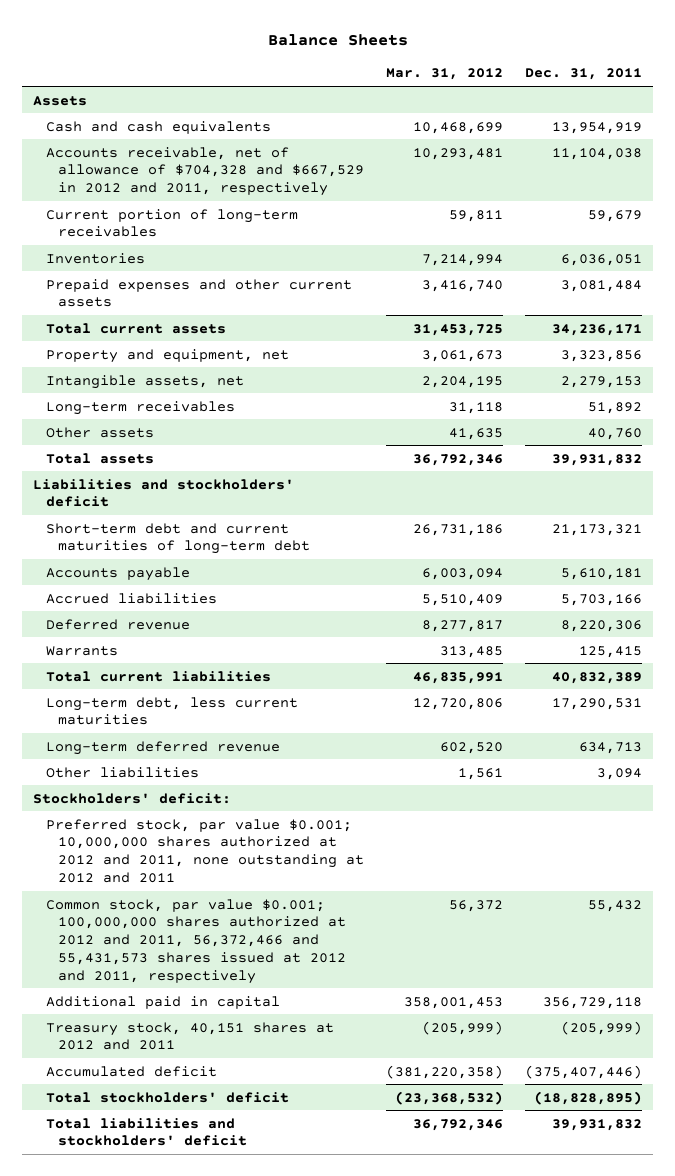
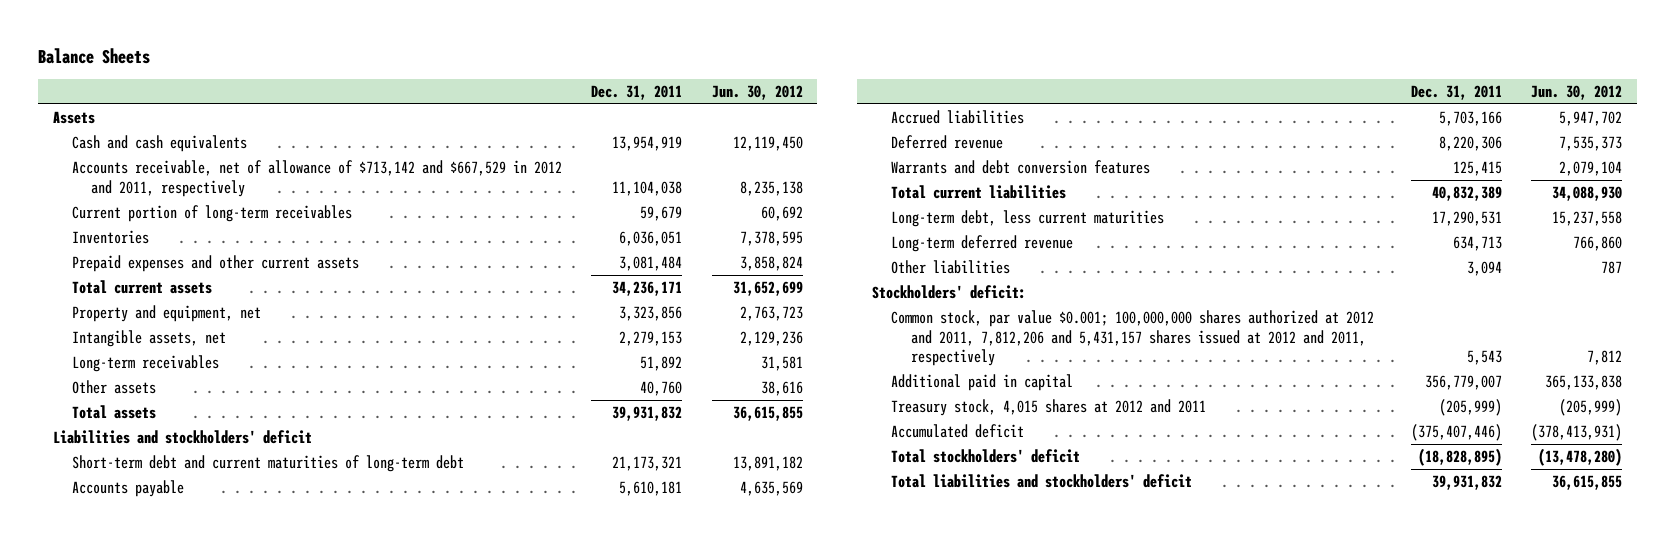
- | Mar. 31, 2012 | Dec. 31, 2011
+ | Dec. 31, 2011 | Jun. 30, 2012
- Accounts receivable, net of allowance of $704,328 and $667,529 in 2012 and 2011, respectively | 10,293,481 | 11,104,038
+ Accounts receivable, net of allowance of $713,142 and $667,529 in 2012 and 2011, respectively | 11,104,038 | 8,235,138
- Warrants | 313,485 | 125,415
+ Warrants and debt conversion features | 125,415 | 2,079,104
- Preferred stock, par value $0.001; 10,000,000 shares authorized at 2012 and 2011, none outstanding at 2012 and 2011
- Common stock, par value $0.001; 100,000,000 shares authorized at 2012 and 2011, 56,372,466 and 55,431,573 shares issued at 2012 and 2011, respectively | 56,372 | 55,432
- Additional paid in capital | 358,001,453 | 356,729,118
- Treasury stock, 40,151 shares at 2012 and 2011 | (205,999) | (205,999)
+ Common stock, par value $0.001; 100,000,000 shares authorized at 2012 and 2011, 7,812,206 and 5,431,157 shares issued at 2012 and 2011, respectively | 5,543 | 7,812
+ Additional paid in capital | 356,779,007 | 365,133,838
+ Treasury stock, 4,015 shares at 2012 and 2011 | (205,999) | (205,999)

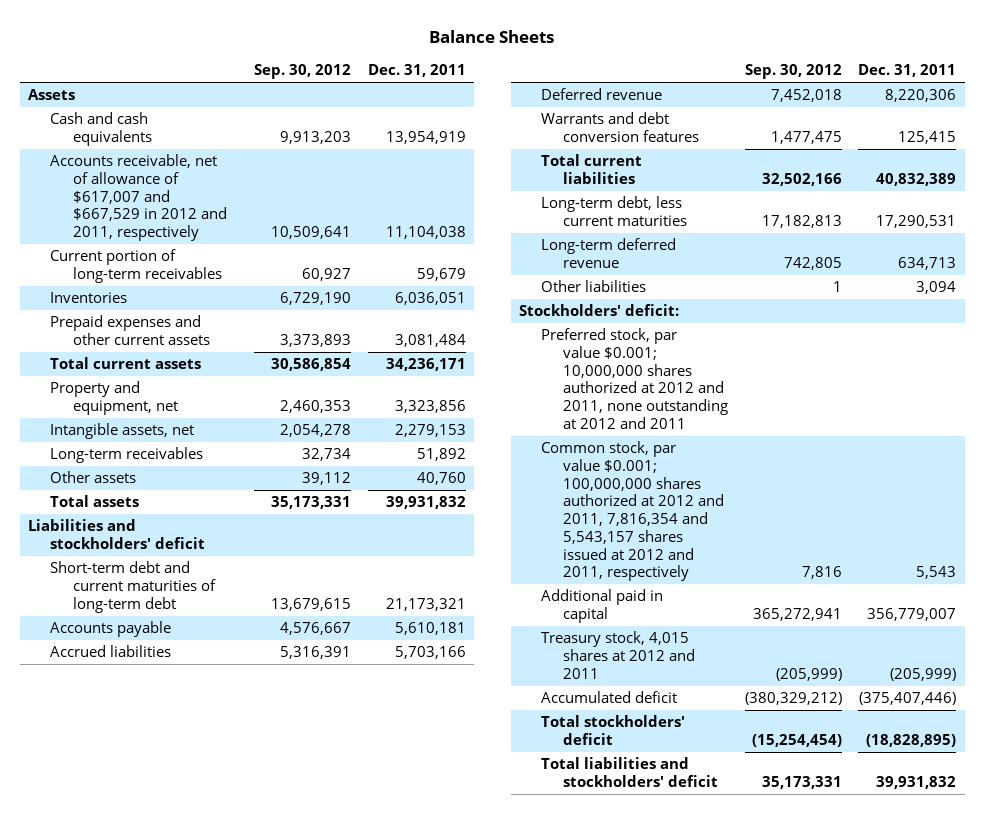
- | Dec. 31, 2011 | Jun. 30, 2012
+ | Sep. 30, 2012 | Dec. 31, 2011
- Accounts receivable, net of allowance of $713,142 and $667,529 in 2012 and 2011, respectively | 11,104,038 | 8,235,138
+ Accounts receivable, net of allowance of $617,007 and $667,529 in 2012 and 2011, respectively | 10,509,641 | 11,104,038
- Common stock, par value $0.001; 100,000,000 shares authorized at 2012 and 2011, 7,812,206 and 5,431,157 shares issued at 2012 and 2011, respectively | 5,543 | 7,812
+ Preferred stock, par value $0.001; 10,000,000 shares authorized at 2012 and 2011, none outstanding at 2012 and 2011
+ Common stock, par value $0.001; 100,000,000 shares authorized at 2012 and 2011, 7,816,354 and 5,543,157 shares issued at 2012 and 2011, respectively | 7,816 | 5,543

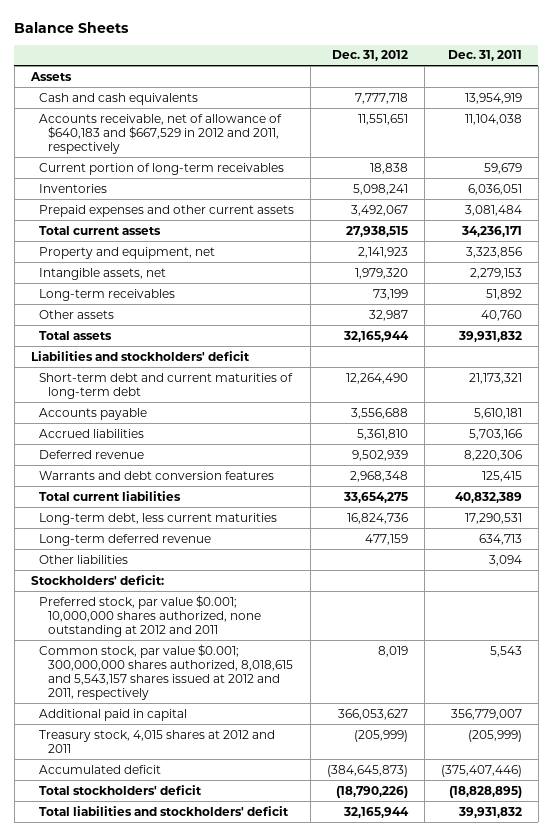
- | Sep. 30, 2012 | Dec. 31, 2011
+ | Dec. 31, 2012 | Dec. 31, 2011
- Accounts receivable, net of allowance of $617,007 and $667,529 in 2012 and 2011, respectively | 10,509,641 | 11,104,038
+ Accounts receivable, net of allowance of $640,183 and $667,529 in 2012 and 2011, respectively | 11,551,651 | 11,104,038
- Preferred stock, par value $0.001; 10,000,000 shares authorized at 2012 and 2011, none outstanding at 2012 and 2011
- Common stock, par value $0.001; 100,000,000 shares authorized at 2012 and 2011, 7,816,354 and 5,543,157 shares issued at 2012 and 2011, respectively | 7,816 | 5,543
+ Preferred stock, par value $0.001; 10,000,000 shares authorized, none outstanding at 2012 and 2011
+ Common stock, par value $0.001; 300,000,000 shares authorized, 8,018,615 and 5,543,157 shares issued at 2012 and 2011, respectively | 8,019 | 5,543

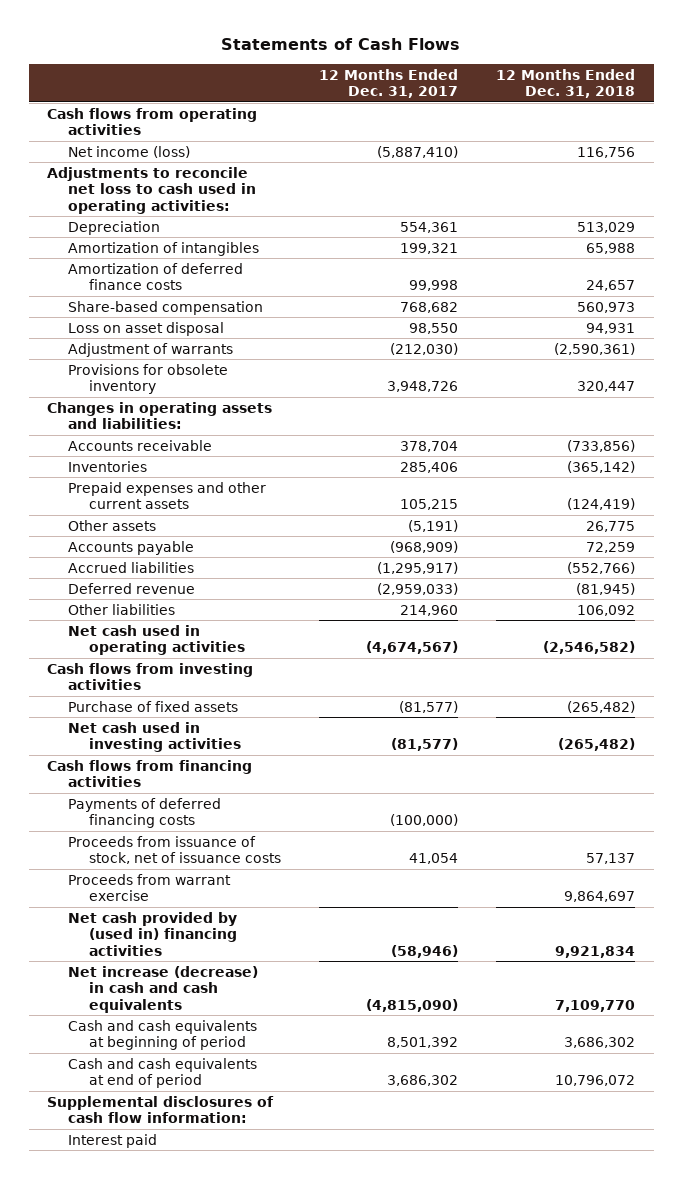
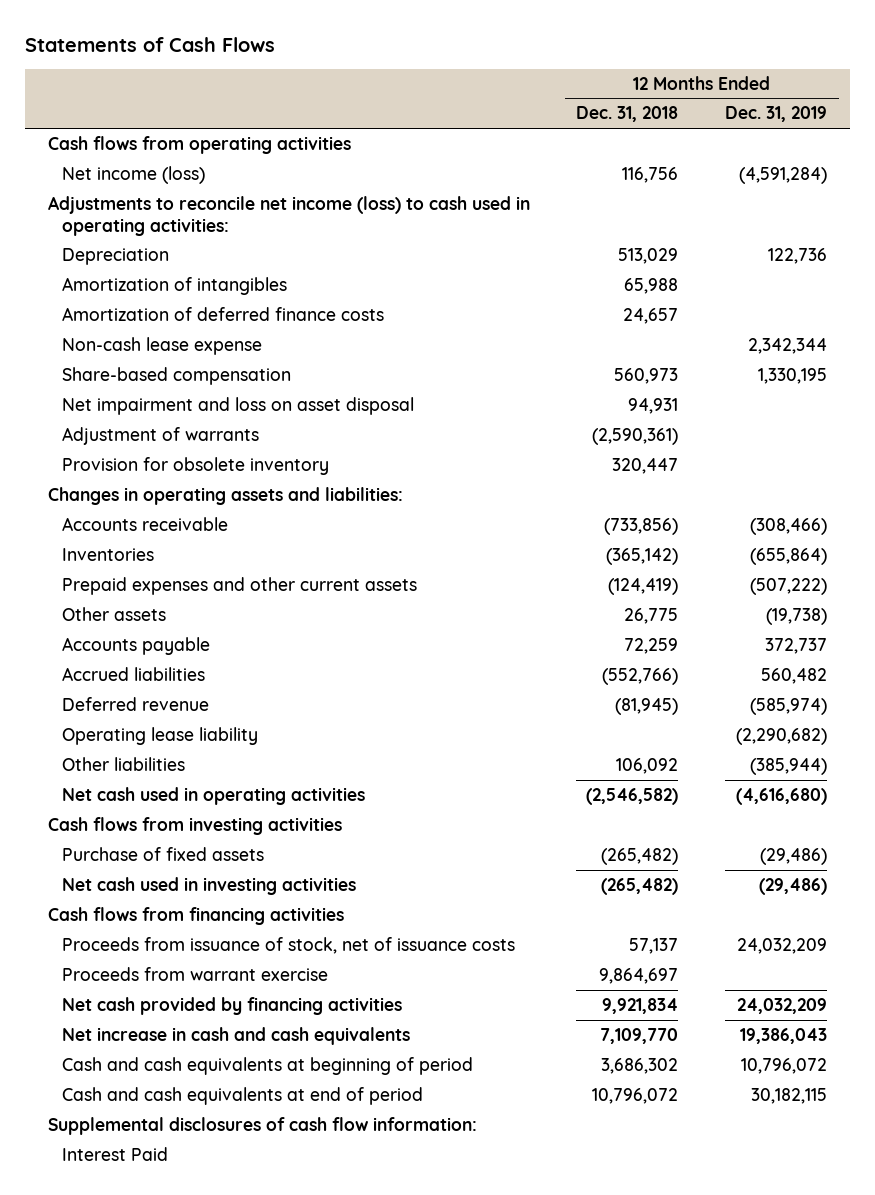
- | 12 Months Ended Dec. 31, 2017 | 12 Months Ended Dec. 31, 2018
+ | 12 Months Ended Dec. 31, 2018 | 12 Months Ended Dec. 31, 2019
- Adjustments to reconcile net loss to cash used in operating activities:
+ Adjustments to reconcile net income (loss) to cash used in operating activities:
+ Non-cash lease expense | | 2,342,344
- Loss on asset disposal | 98,550 | 94,931
+ Net impairment and loss on asset disposal | 94,931 |
- Provisions for obsolete inventory | 3,948,726 | 320,447
+ Provision for obsolete inventory | 320,447 |
+ Operating lease liability | | (2,290,682)
- Payments of deferred financing costs | (100,000) |
- Net cash provided by (used in) financing activities | (58,946) | 9,921,834
- Net increase (decrease) in cash and cash equivalents | (4,815,090) | 7,109,770
+ Net cash provided by financing activities | 9,921,834 | 24,032,209
+ Net increase in cash and cash equivalents | 7,109,770 | 19,386,043
- Interest paid
+ Interest Paid

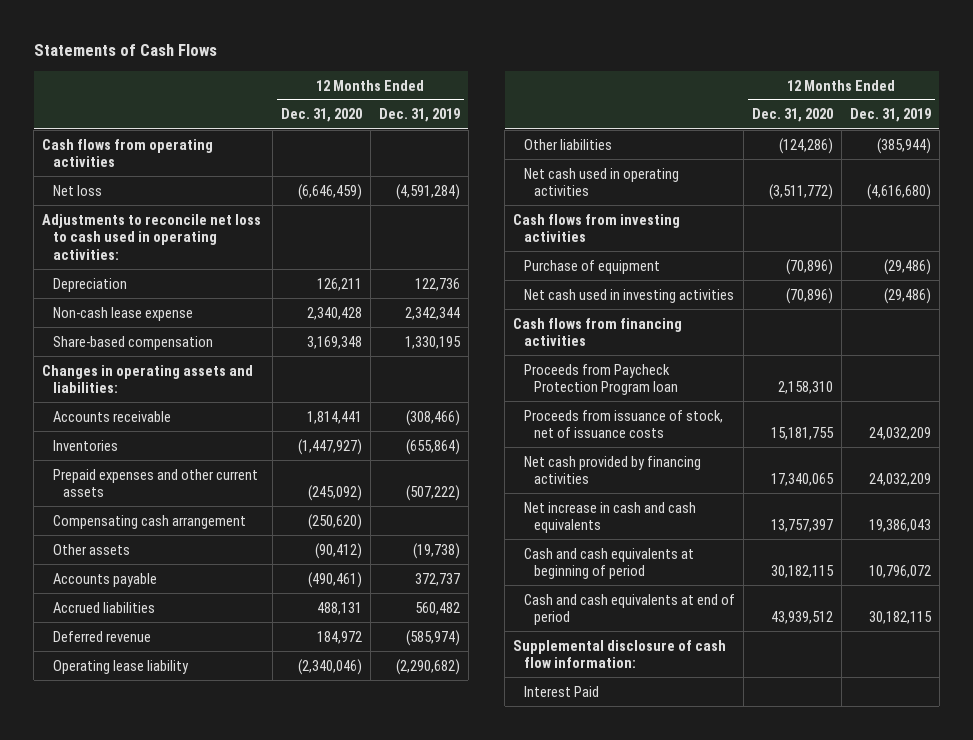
- | 12 Months Ended Dec. 31, 2018 | 12 Months Ended Dec. 31, 2019
+ | 12 Months Ended Dec. 31, 2020 | 12 Months Ended Dec. 31, 2019
- Net income (loss) | 116,756 | (4,591,284)
- Adjustments to reconcile net income (loss) to cash used in operating activities:
+ Net loss | (6,646,459) | (4,591,284)
+ Adjustments to reconcile net loss to cash used in operating activities:
- Amortization of intangibles | 65,988 |
- Amortization of deferred finance costs | 24,657 |
- Net impairment and loss on asset disposal | 94,931 |
- Adjustment of warrants | (2,590,361) |
- Provision for obsolete inventory | 320,447 |
+ Compensating cash arrangement | (250,620) |
- Purchase of fixed assets | (265,482) | (29,486)
+ Purchase of equipment | (70,896) | (29,486)
+ Proceeds from Paycheck Protection Program loan | 2,158,310 |
- Proceeds from warrant exercise | 9,864,697 |
- Supplemental disclosures of cash flow information:
+ Supplemental disclosure of cash flow information:

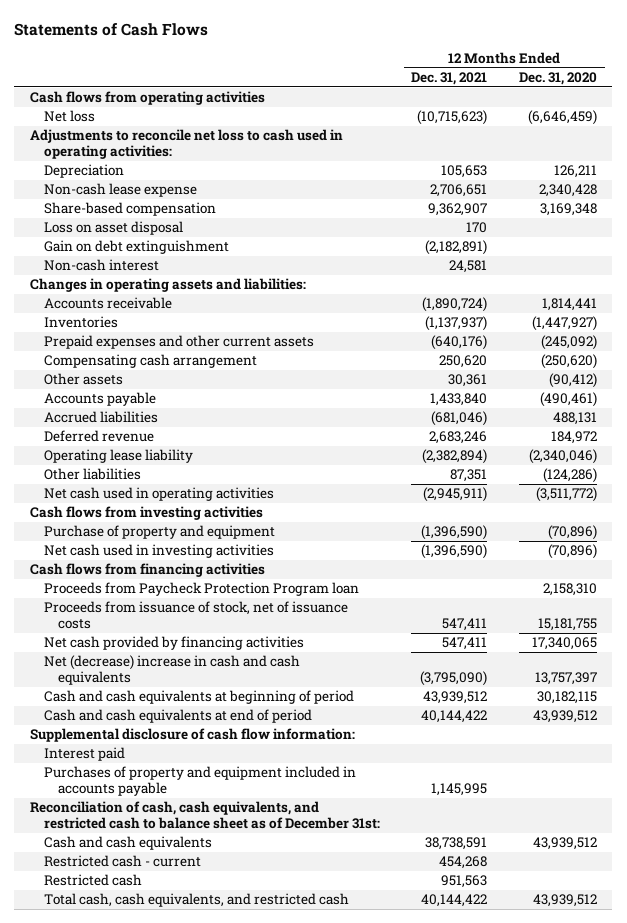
- | 12 Months Ended Dec. 31, 2020 | 12 Months Ended Dec. 31, 2019
+ | 12 Months Ended Dec. 31, 2021 | 12 Months Ended Dec. 31, 2020
+ Loss on asset disposal | 170 |
+ Gain on debt extinguishment | (2,182,891) |
+ Non-cash interest | 24,581 |
- Purchase of equipment | (70,896) | (29,486)
+ Purchase of property and equipment | (1,396,590) | (70,896)
- Net increase in cash and cash equivalents | 13,757,397 | 19,386,043
+ Net (decrease) increase in cash and cash equivalents | (3,795,090) | 13,757,397
- Interest Paid
+ Interest paid
+ Purchases of property and equipment included in accounts payable | 1,145,995 |
+ Reconciliation of cash, cash equivalents, and restricted cash to balance sheet as of December 31st:
+ Cash and cash equivalents | 38,738,591 | 43,939,512
+ Restricted cash - current | 454,268 |
+ Restricted cash | 951,563 |
+ Total cash, cash equivalents, and restricted cash | 40,144,422 | 43,939,512

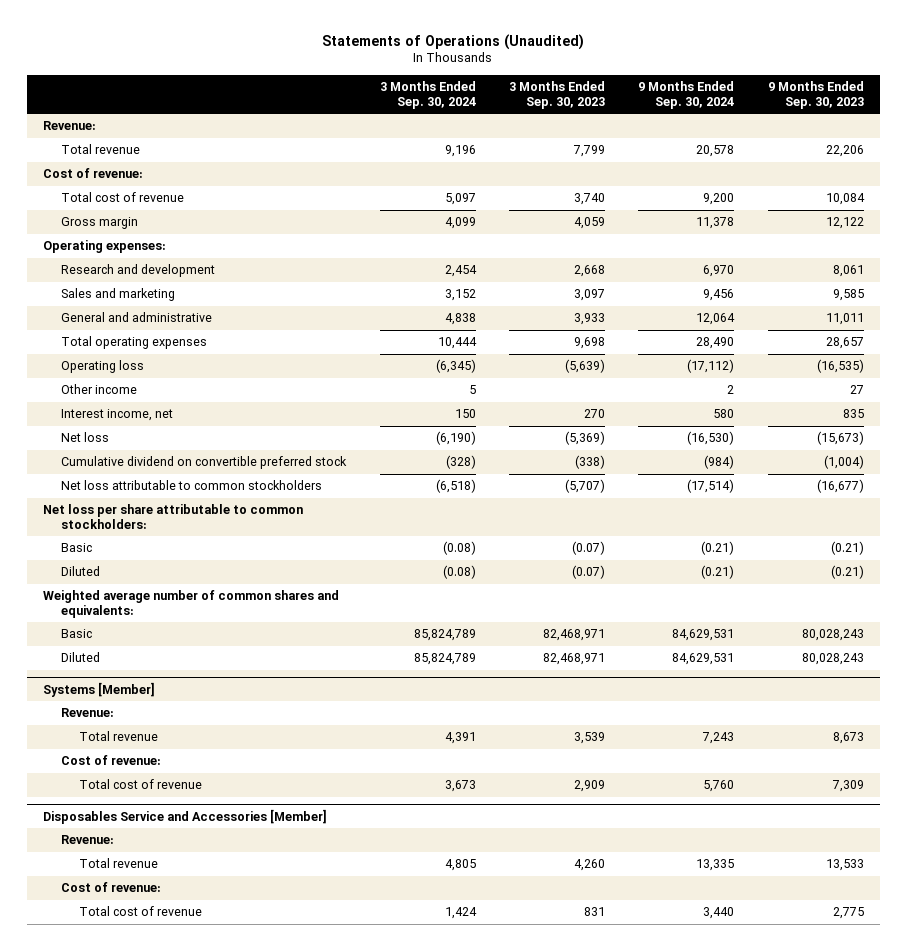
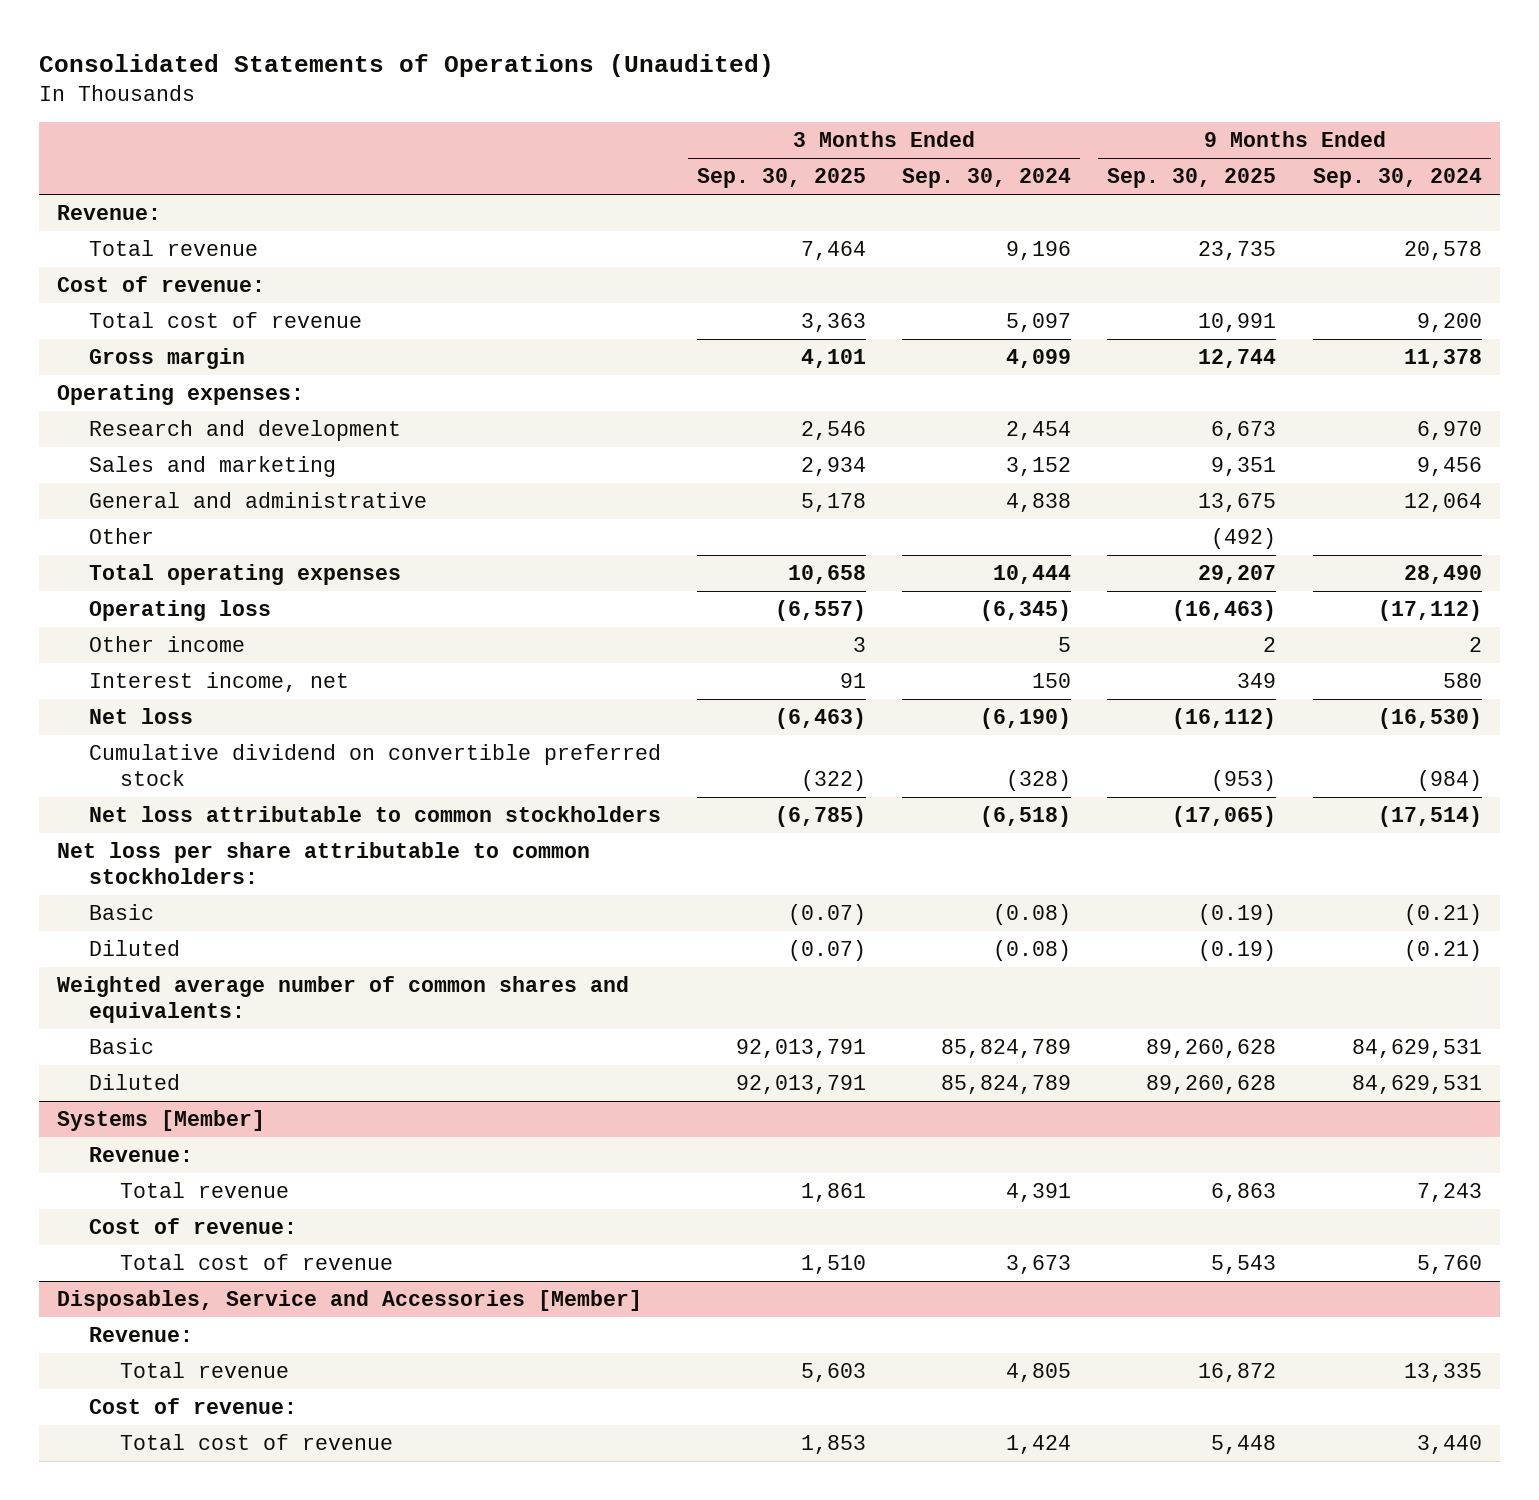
- Statements of Operations (Unaudited)
+ Consolidated Statements of Operations (Unaudited)
- | 3 Months Ended Sep. 30, 2024 | 3 Months Ended Sep. 30, 2023 | 9 Months Ended Sep. 30, 2024 | 9 Months Ended Sep. 30, 2023
+ | 3 Months Ended Sep. 30, 2025 | 3 Months Ended Sep. 30, 2024 | 9 Months Ended Sep. 30, 2025 | 9 Months Ended Sep. 30, 2024
+ Other | | | (492) |
- Disposables Service and Accessories [Member]
+ Disposables, Service and Accessories [Member]

